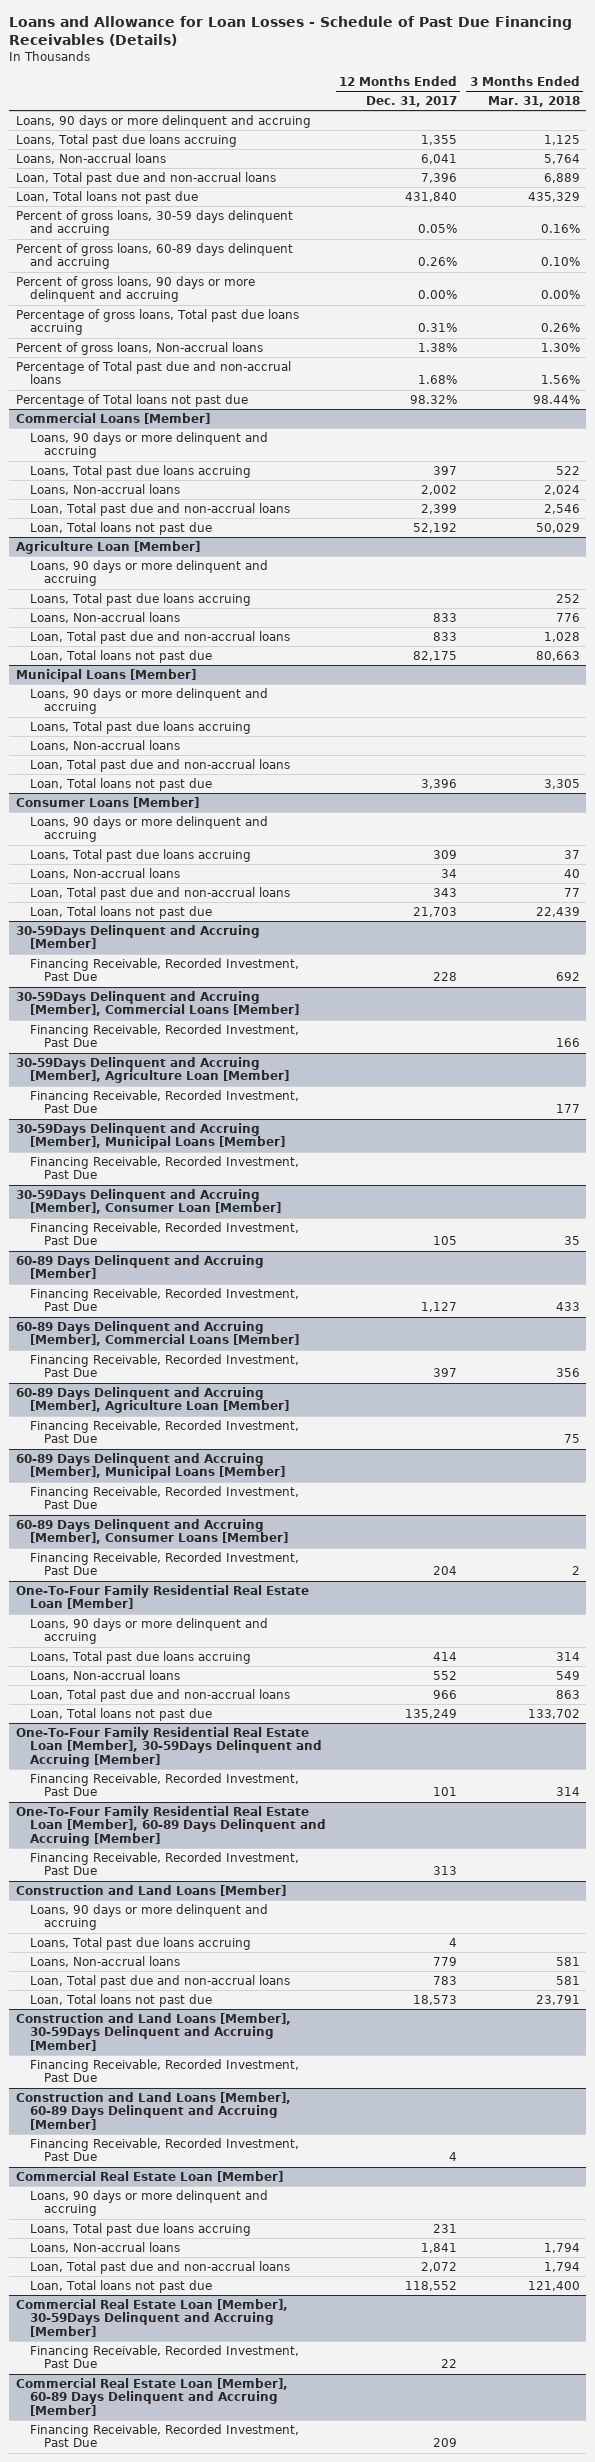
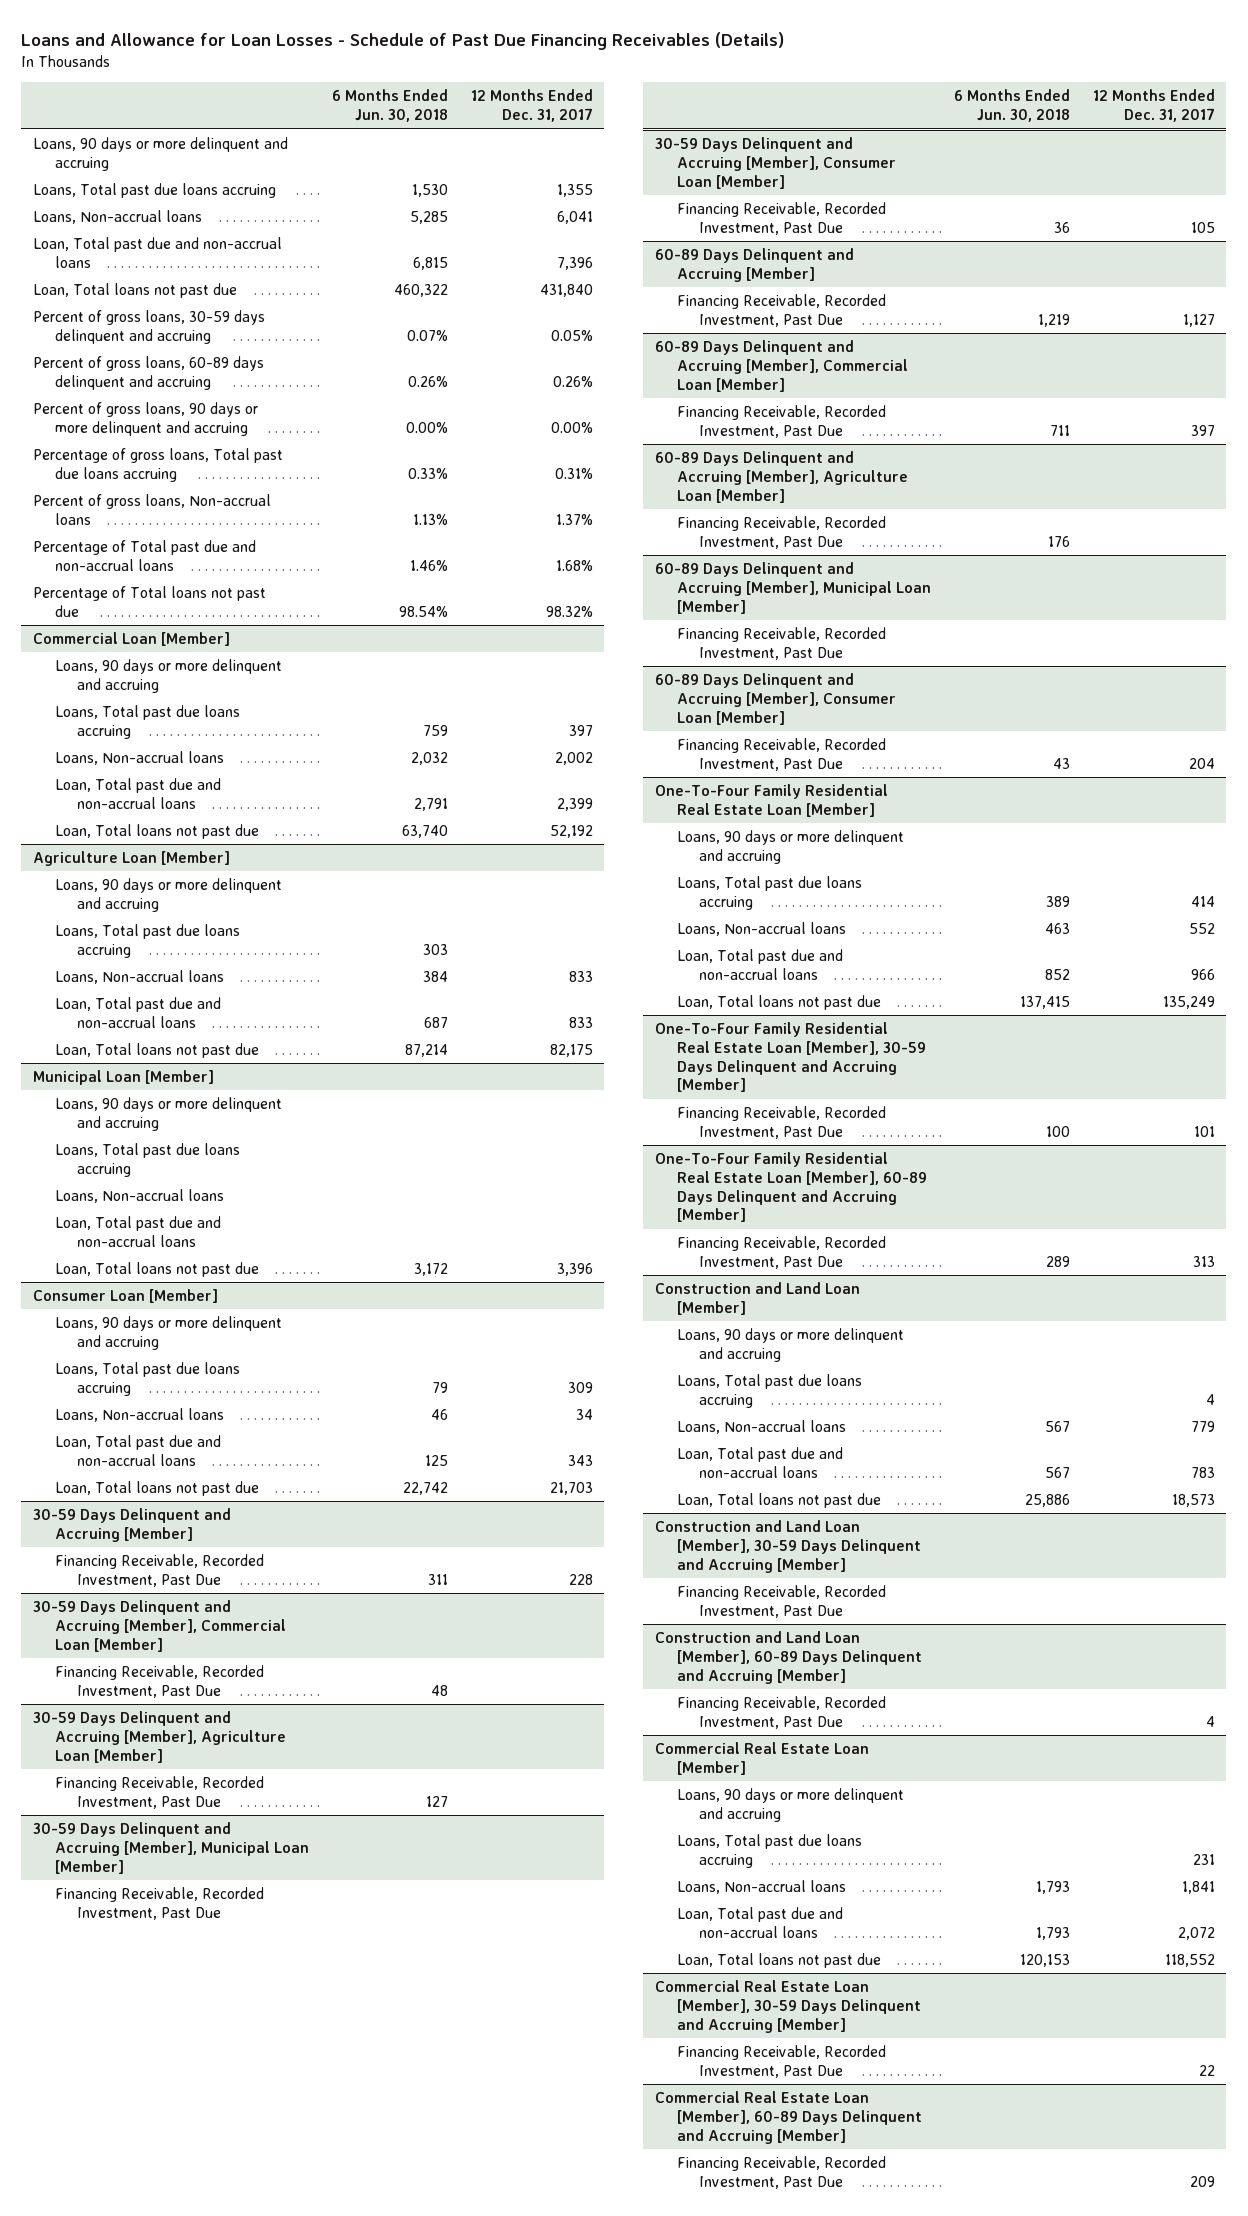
- | 12 Months Ended Dec. 31, 2017 | 3 Months Ended Mar. 31, 2018
+ | 6 Months Ended Jun. 30, 2018 | 12 Months Ended Dec. 31, 2017
- Percent of gross loans, Non-accrual loans | 1.38% | 1.30%
+ Percent of gross loans, Non-accrual loans | 1.13% | 1.37%
- Commercial Loans [Member]
+ Commercial Loan [Member]
- Municipal Loans [Member]
+ Municipal Loan [Member]
- Consumer Loans [Member]
+ Consumer Loan [Member]
- 30-59Days Delinquent and Accruing [Member]
+ 30-59 Days Delinquent and Accruing [Member]
- 30-59Days Delinquent and Accruing [Member], Commercial Loans [Member]
+ 30-59 Days Delinquent and Accruing [Member], Commercial Loan [Member]
- 30-59Days Delinquent and Accruing [Member], Agriculture Loan [Member]
+ 30-59 Days Delinquent and Accruing [Member], Agriculture Loan [Member]
- 30-59Days Delinquent and Accruing [Member], Municipal Loans [Member]
+ 30-59 Days Delinquent and Accruing [Member], Municipal Loan [Member]
- 30-59Days Delinquent and Accruing [Member], Consumer Loan [Member]
+ 30-59 Days Delinquent and Accruing [Member], Consumer Loan [Member]
- 60-89 Days Delinquent and Accruing [Member], Commercial Loans [Member]
+ 60-89 Days Delinquent and Accruing [Member], Commercial Loan [Member]
- 60-89 Days Delinquent and Accruing [Member], Municipal Loans [Member]
+ 60-89 Days Delinquent and Accruing [Member], Municipal Loan [Member]
- 60-89 Days Delinquent and Accruing [Member], Consumer Loans [Member]
+ 60-89 Days Delinquent and Accruing [Member], Consumer Loan [Member]
- One-To-Four Family Residential Real Estate Loan [Member], 30-59Days Delinquent and Accruing [Member]
+ One-To-Four Family Residential Real Estate Loan [Member], 30-59 Days Delinquent and Accruing [Member]
- Construction and Land Loans [Member]
+ Construction and Land Loan [Member]
- Construction and Land Loans [Member], 30-59Days Delinquent and Accruing [Member]
+ Construction and Land Loan [Member], 30-59 Days Delinquent and Accruing [Member]
- Construction and Land Loans [Member], 60-89 Days Delinquent and Accruing [Member]
+ Construction and Land Loan [Member], 60-89 Days Delinquent and Accruing [Member]
- Commercial Real Estate Loan [Member], 30-59Days Delinquent and Accruing [Member]
+ Commercial Real Estate Loan [Member], 30-59 Days Delinquent and Accruing [Member]

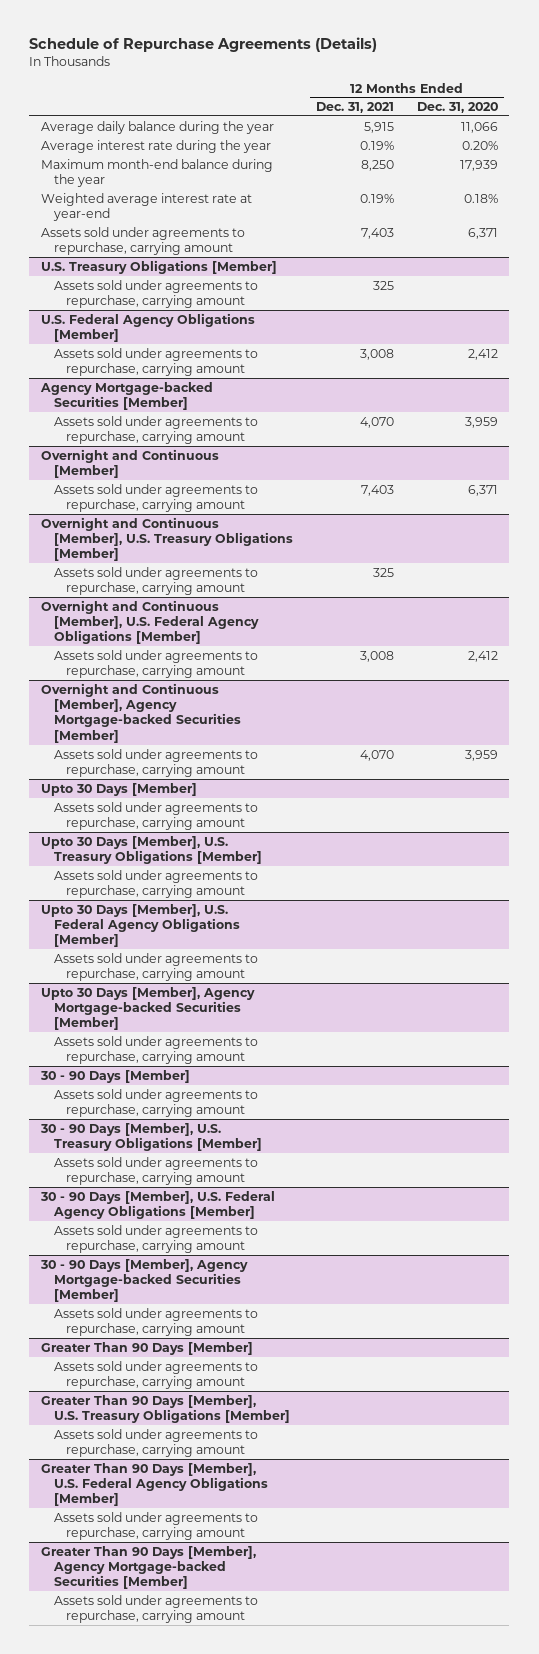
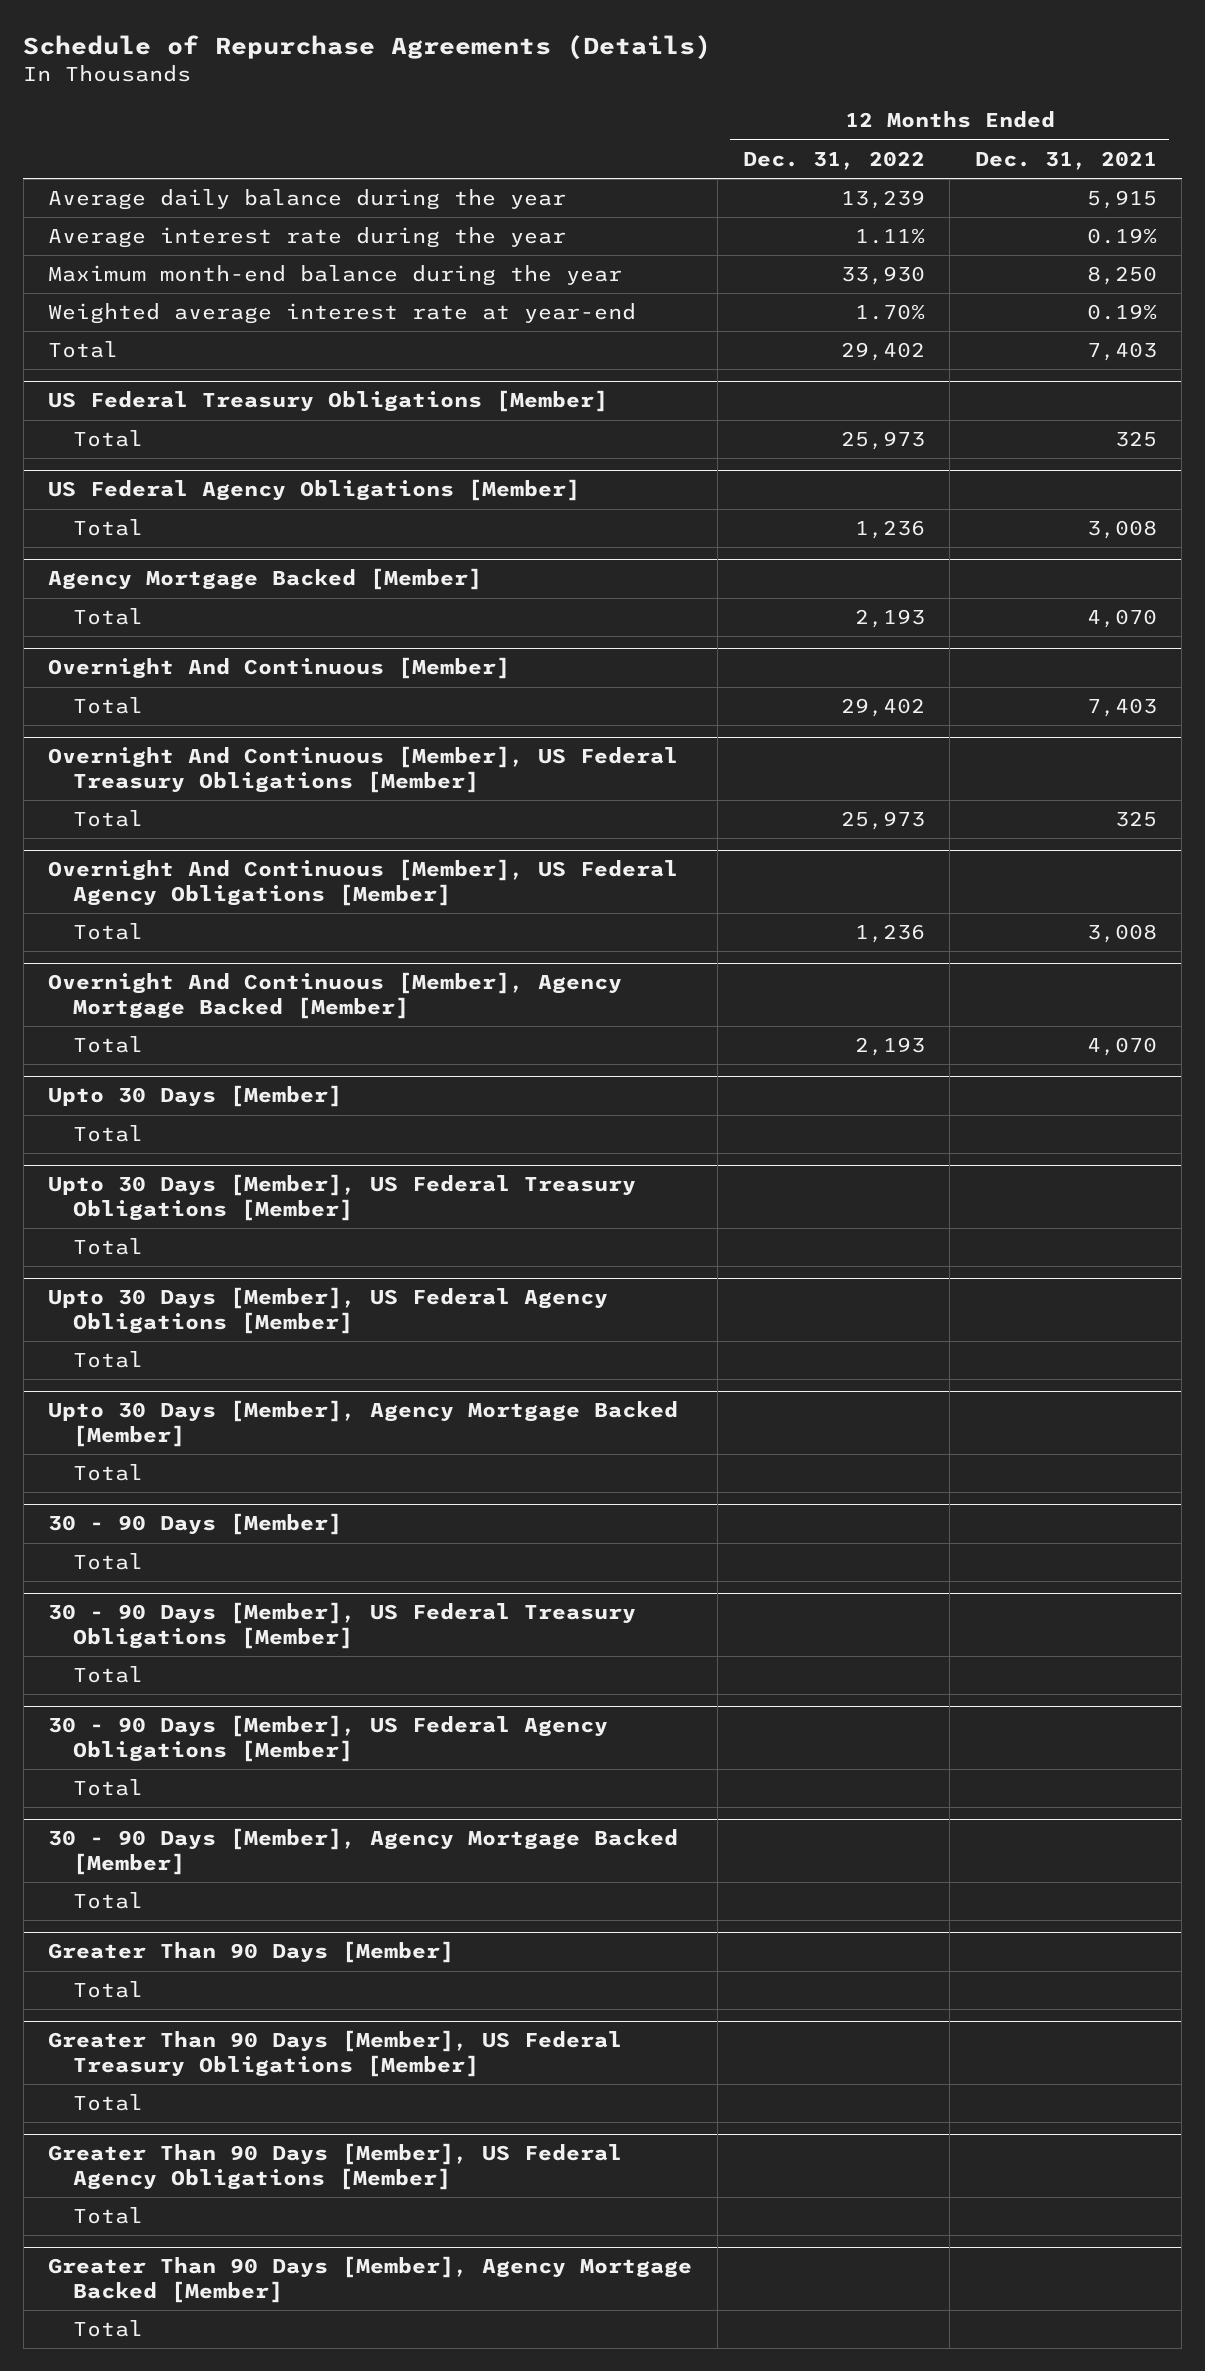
- | 12 Months Ended Dec. 31, 2021 | 12 Months Ended Dec. 31, 2020
+ | 12 Months Ended Dec. 31, 2022 | 12 Months Ended Dec. 31, 2021
- Assets sold under agreements to repurchase, carrying amount | 7,403 | 6,371
- U.S. Treasury Obligations [Member]
- Assets sold under agreements to repurchase, carrying amount | 325 |
- U.S. Federal Agency Obligations [Member]
- Assets sold under agreements to repurchase, carrying amount | 3,008 | 2,412
- Agency Mortgage-backed Securities [Member]
- Assets sold under agreements to repurchase, carrying amount | 4,070 | 3,959
- Overnight and Continuous [Member]
- Assets sold under agreements to repurchase, carrying amount | 7,403 | 6,371
- Overnight and Continuous [Member], U.S. Treasury Obligations [Member]
- Assets sold under agreements to repurchase, carrying amount | 325 |
- Overnight and Continuous [Member], U.S. Federal Agency Obligations [Member]
- Assets sold under agreements to repurchase, carrying amount | 3,008 | 2,412
- Overnight and Continuous [Member], Agency Mortgage-backed Securities [Member]
- Assets sold under agreements to repurchase, carrying amount | 4,070 | 3,959
+ Total | 29,402 | 7,403
+ US Federal Treasury Obligations [Member]
+ Total | 25,973 | 325
+ US Federal Agency Obligations [Member]
+ Total | 1,236 | 3,008
+ Agency Mortgage Backed [Member]
+ Total | 2,193 | 4,070
+ Overnight And Continuous [Member]
+ Total | 29,402 | 7,403
+ Overnight And Continuous [Member], US Federal Treasury Obligations [Member]
+ Total | 25,973 | 325
+ Overnight And Continuous [Member], US Federal Agency Obligations [Member]
+ Total | 1,236 | 3,008
+ Overnight And Continuous [Member], Agency Mortgage Backed [Member]
+ Total | 2,193 | 4,070
@ Upto 30 Days [Member]
- Assets sold under agreements to repurchase, carrying amount
- Upto 30 Days [Member], U.S. Treasury Obligations [Member]
- Assets sold under agreements to repurchase, carrying amount
- Upto 30 Days [Member], U.S. Federal Agency Obligations [Member]
- Assets sold under agreements to repurchase, carrying amount
- Upto 30 Days [Member], Agency Mortgage-backed Securities [Member]
- Assets sold under agreements to repurchase, carrying amount
@ Upto 30 Days [Member]
+ Total
+ Upto 30 Days [Member], US Federal Treasury Obligations [Member]
+ Total
+ Upto 30 Days [Member], US Federal Agency Obligations [Member]
+ Total
+ Upto 30 Days [Member], Agency Mortgage Backed [Member]
+ Total
@ 30 - 90 Days [Member]
- Assets sold under agreements to repurchase, carrying amount
- 30 - 90 Days [Member], U.S. Treasury Obligations [Member]
- Assets sold under agreements to repurchase, carrying amount
- 30 - 90 Days [Member], U.S. Federal Agency Obligations [Member]
- Assets sold under agreements to repurchase, carrying amount
- 30 - 90 Days [Member], Agency Mortgage-backed Securities [Member]
- Assets sold under agreements to repurchase, carrying amount
@ 30 - 90 Days [Member]
+ Total
+ 30 - 90 Days [Member], US Federal Treasury Obligations [Member]
+ Total
+ 30 - 90 Days [Member], US Federal Agency Obligations [Member]
+ Total
+ 30 - 90 Days [Member], Agency Mortgage Backed [Member]
+ Total
@ Greater Than 90 Days [Member]
- Assets sold under agreements to repurchase, carrying amount
- Greater Than 90 Days [Member], U.S. Treasury Obligations [Member]
- Assets sold under agreements to repurchase, carrying amount
- Greater Than 90 Days [Member], U.S. Federal Agency Obligations [Member]
- Assets sold under agreements to repurchase, carrying amount
- Greater Than 90 Days [Member], Agency Mortgage-backed Securities [Member]
- Assets sold under agreements to repurchase, carrying amount
@ Greater Than 90 Days [Member]
+ Total
+ Greater Than 90 Days [Member], US Federal Treasury Obligations [Member]
+ Total
+ Greater Than 90 Days [Member], US Federal Agency Obligations [Member]
+ Total
+ Greater Than 90 Days [Member], Agency Mortgage Backed [Member]
+ Total

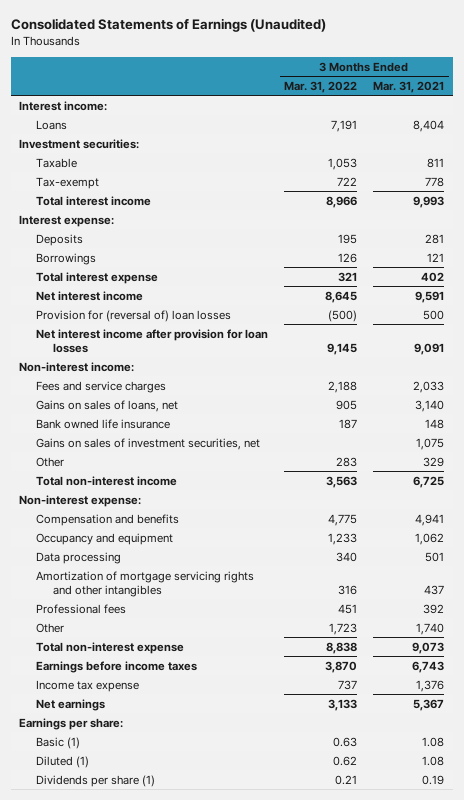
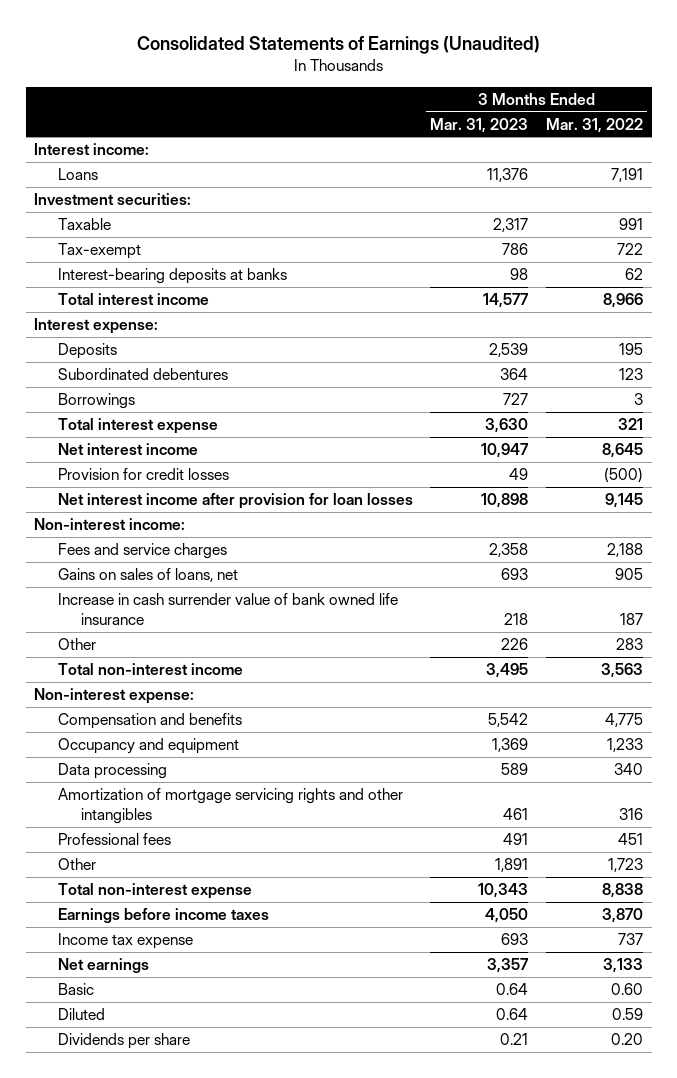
- | 3 Months Ended Mar. 31, 2022 | 3 Months Ended Mar. 31, 2021
+ | 3 Months Ended Mar. 31, 2023 | 3 Months Ended Mar. 31, 2022
- Taxable | 1,053 | 811
+ Taxable | 2,317 | 991
+ Interest-bearing deposits at banks | 98 | 62
- Borrowings | 126 | 121
+ Subordinated debentures | 364 | 123
+ Borrowings | 727 | 3
- Provision for (reversal of) loan losses | (500) | 500
+ Provision for credit losses | 49 | (500)
- Bank owned life insurance | 187 | 148
- Gains on sales of investment securities, net | | 1,075
+ Increase in cash surrender value of bank owned life insurance | 218 | 187
- Earnings per share:
- Basic (1) | 0.63 | 1.08
- Diluted (1) | 0.62 | 1.08
- Dividends per share (1) | 0.21 | 0.19
+ Basic | 0.64 | 0.60
+ Diluted | 0.64 | 0.59
+ Dividends per share | 0.21 | 0.20

